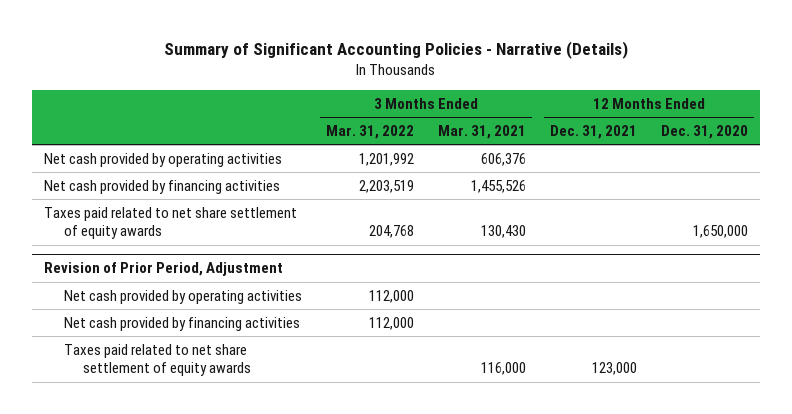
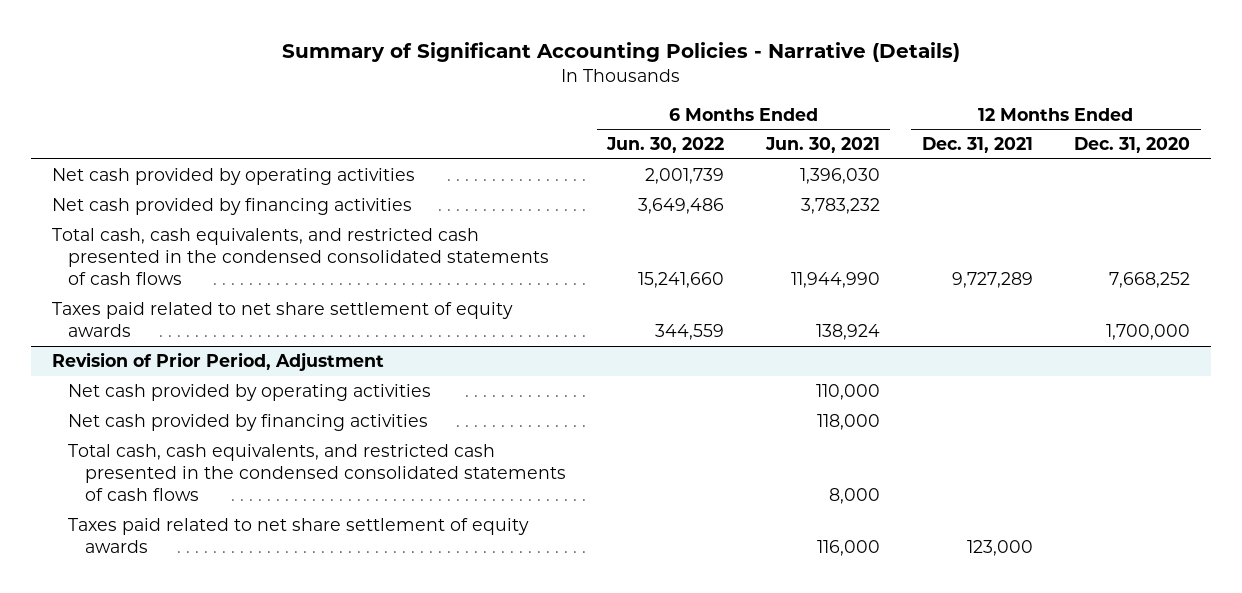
- | 3 Months Ended Mar. 31, 2022 | 3 Months Ended Mar. 31, 2021 | 12 Months Ended Dec. 31, 2021 | 12 Months Ended Dec. 31, 2020
+ | 6 Months Ended Jun. 30, 2022 | 6 Months Ended Jun. 30, 2021 | 12 Months Ended Dec. 31, 2021 | 12 Months Ended Dec. 31, 2020
- Taxes paid related to net share settlement of equity awards | 204,768 | 130,430 | | 1,650,000
+ Total cash, cash equivalents, and restricted cash presented in the condensed consolidated statements of cash flows | 15,241,660 | 11,944,990 | 9,727,289 | 7,668,252
+ Taxes paid related to net share settlement of equity awards | 344,559 | 138,924 | | 1,700,000
@ Revision of Prior Period, Adjustment
+ Total cash, cash equivalents, and restricted cash presented in the condensed consolidated statements of cash flows | | 8,000 | |

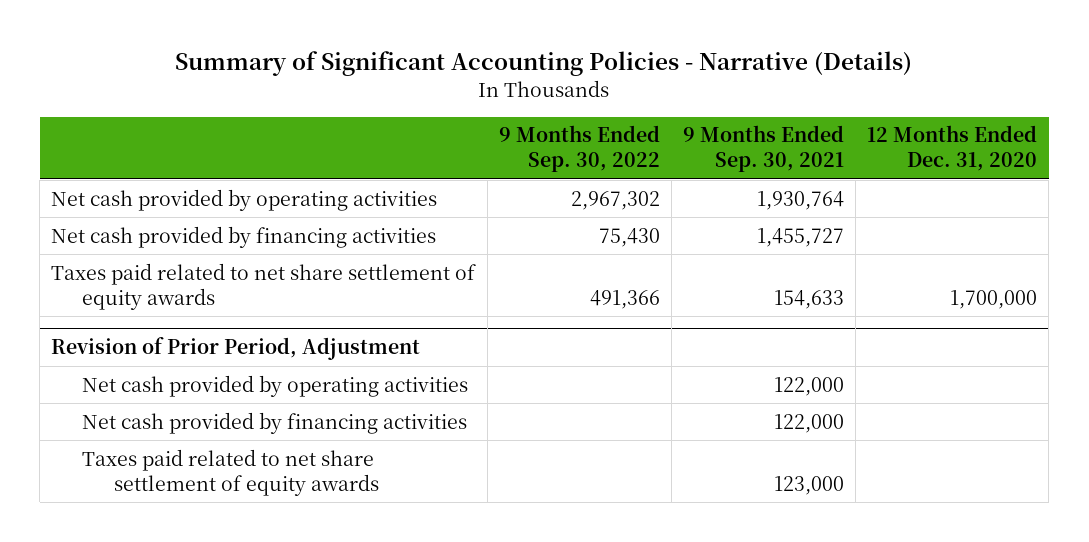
- | 6 Months Ended Jun. 30, 2022 | 6 Months Ended Jun. 30, 2021 | 12 Months Ended Dec. 31, 2021 | 12 Months Ended Dec. 31, 2020
+ | 9 Months Ended Sep. 30, 2022 | 9 Months Ended Sep. 30, 2021 | 12 Months Ended Dec. 31, 2020
- Total cash, cash equivalents, and restricted cash presented in the condensed consolidated statements of cash flows | 15,241,660 | 11,944,990 | 9,727,289 | 7,668,252
@ Revision of Prior Period, Adjustment
- Total cash, cash equivalents, and restricted cash presented in the condensed consolidated statements of cash flows | | 8,000 | |

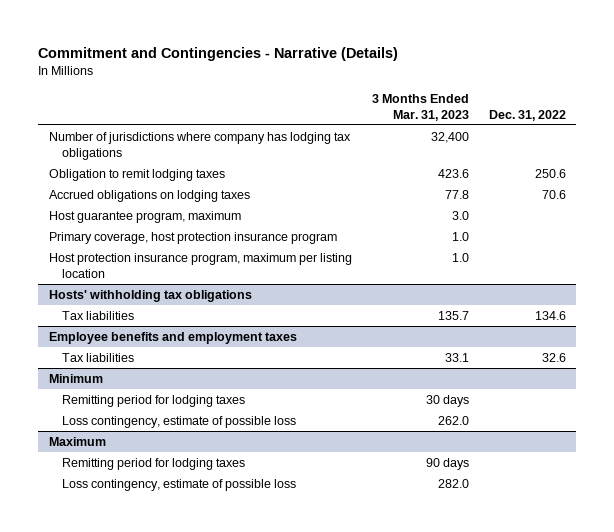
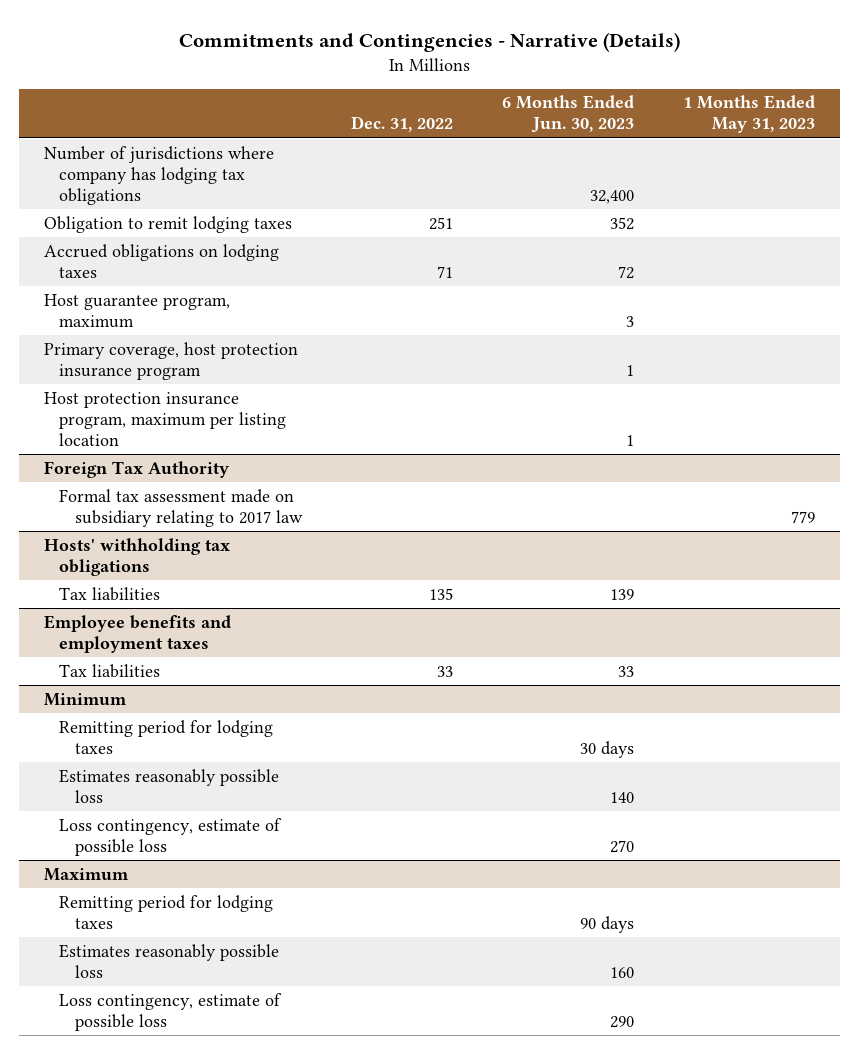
- Commitment and Contingencies - Narrative (Details)
+ Commitments and Contingencies - Narrative (Details)
- | 3 Months Ended Mar. 31, 2023 | Dec. 31, 2022
+ | Dec. 31, 2022 | 6 Months Ended Jun. 30, 2023 | 1 Months Ended May 31, 2023
- Obligation to remit lodging taxes | 423.6 | 250.6
- Accrued obligations on lodging taxes | 77.8 | 70.6
+ Obligation to remit lodging taxes | 251 | 352 |
+ Accrued obligations on lodging taxes | 71 | 72 |
+ Foreign Tax Authority
+ Formal tax assessment made on subsidiary relating to 2017 law | | | 779
@ Hosts' withholding tax obligations
- Tax liabilities | 135.7 | 134.6
+ Tax liabilities | 135 | 139 |
@ Employee benefits and employment taxes
- Tax liabilities | 33.1 | 32.6
+ Tax liabilities | 33 | 33 |
@ Minimum
+ Estimates reasonably possible loss | | 140 |
@ Maximum
+ Estimates reasonably possible loss | | 160 |

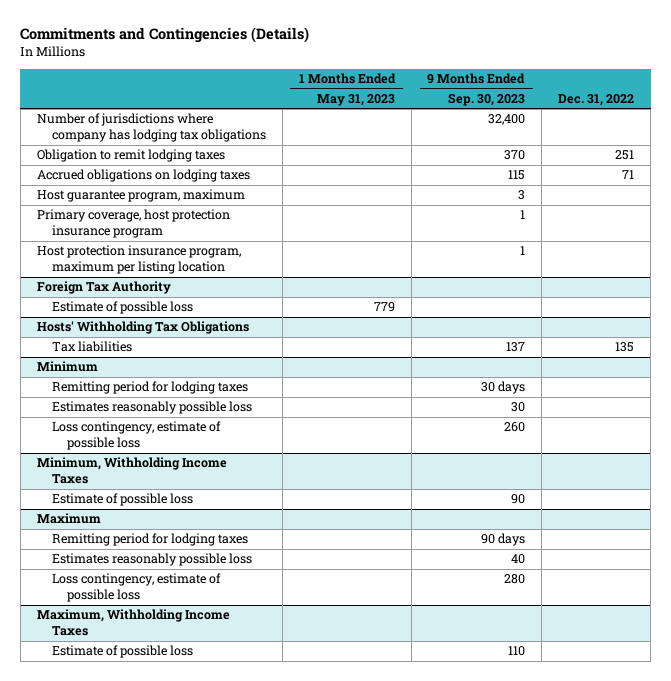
- Commitments and Contingencies - Narrative (Details)
+ Commitments and Contingencies (Details)
- | Dec. 31, 2022 | 6 Months Ended Jun. 30, 2023 | 1 Months Ended May 31, 2023
+ | 1 Months Ended May 31, 2023 | 9 Months Ended Sep. 30, 2023 | Dec. 31, 2022
@ Foreign Tax Authority
- Formal tax assessment made on subsidiary relating to 2017 law | | | 779
- Hosts' withholding tax obligations
@ Foreign Tax Authority
+ Estimate of possible loss | 779 | |
+ Hosts' Withholding Tax Obligations
- Employee benefits and employment taxes
- Tax liabilities | 33 | 33 |
+ Minimum, Withholding Income Taxes
+ Estimate of possible loss | | 90 |
+ Maximum, Withholding Income Taxes
+ Estimate of possible loss | | 110 |

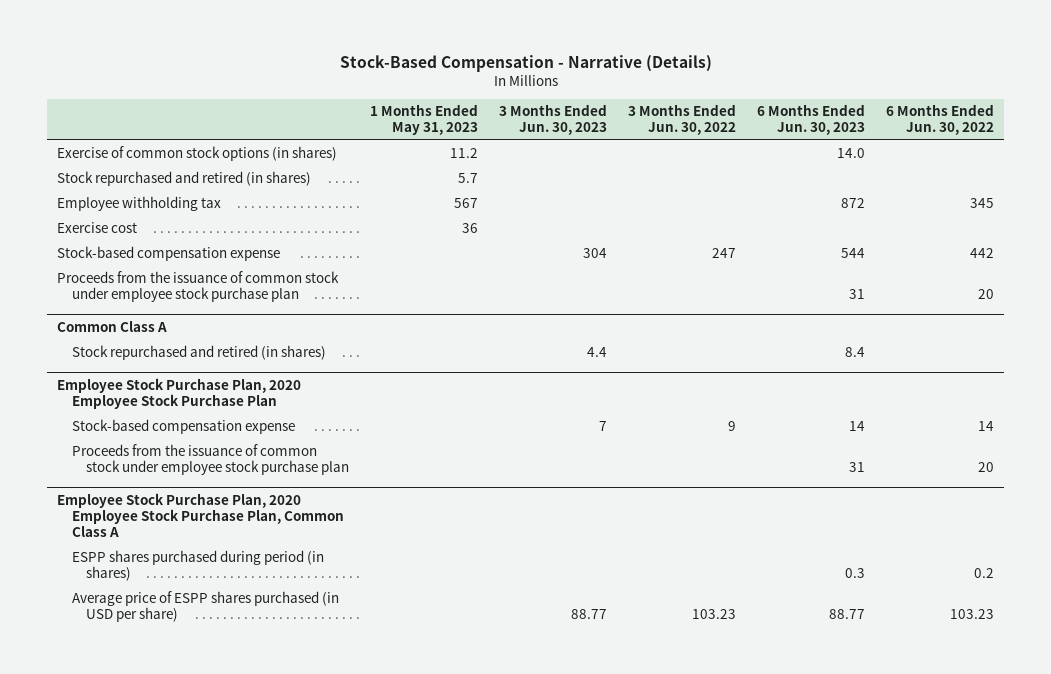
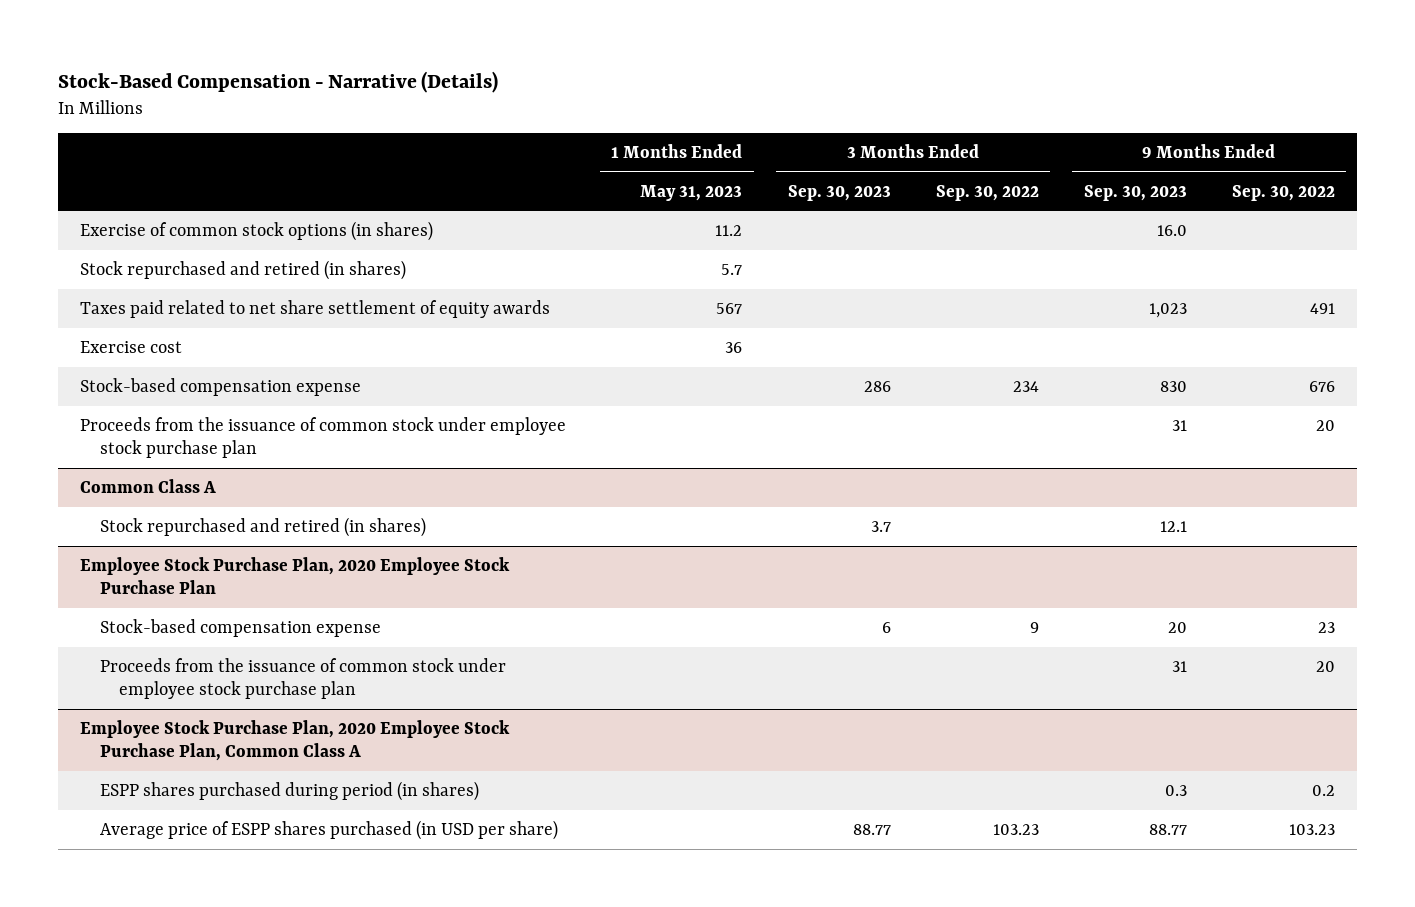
- | 1 Months Ended May 31, 2023 | 3 Months Ended Jun. 30, 2023 | 3 Months Ended Jun. 30, 2022 | 6 Months Ended Jun. 30, 2023 | 6 Months Ended Jun. 30, 2022
+ | 1 Months Ended May 31, 2023 | 3 Months Ended Sep. 30, 2023 | 3 Months Ended Sep. 30, 2022 | 9 Months Ended Sep. 30, 2023 | 9 Months Ended Sep. 30, 2022
- Employee withholding tax | 567 | | | 872 | 345
+ Taxes paid related to net share settlement of equity awards | 567 | | | 1,023 | 491

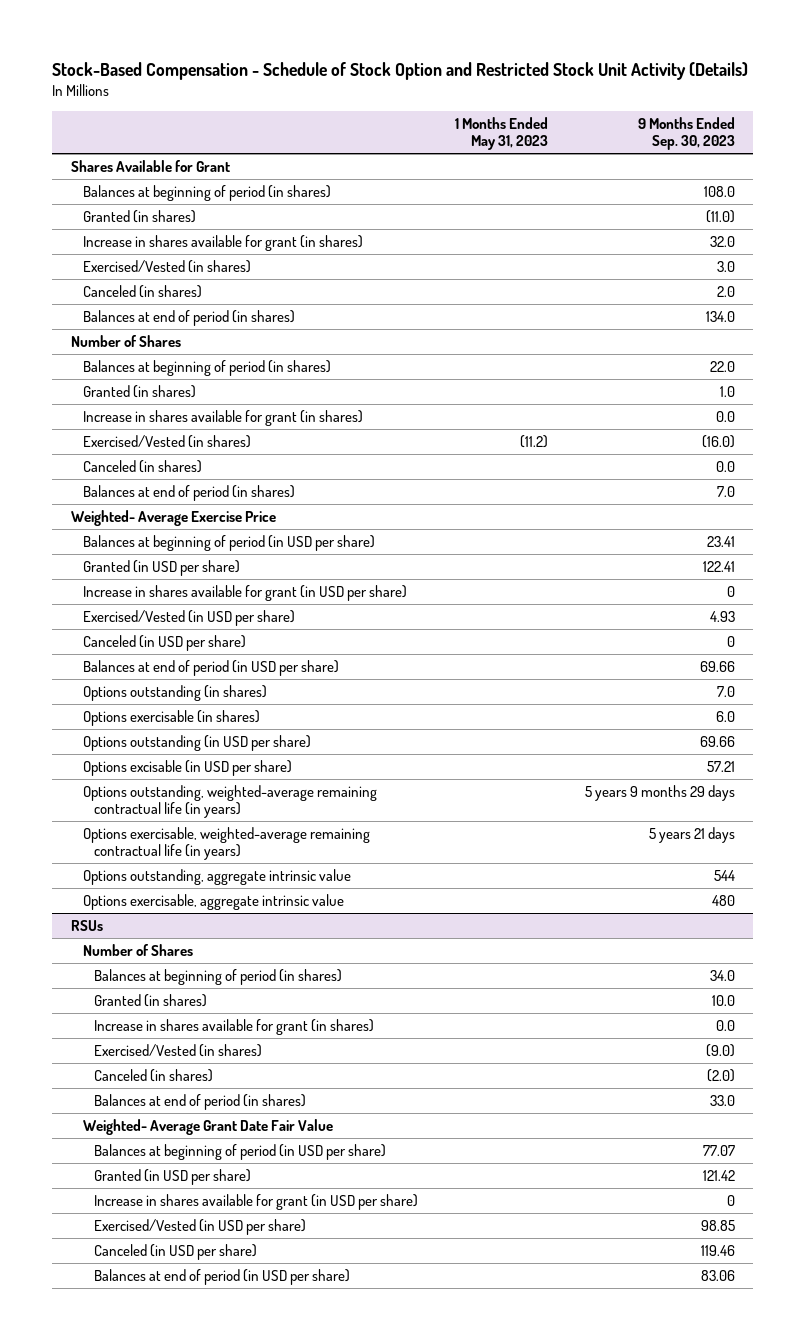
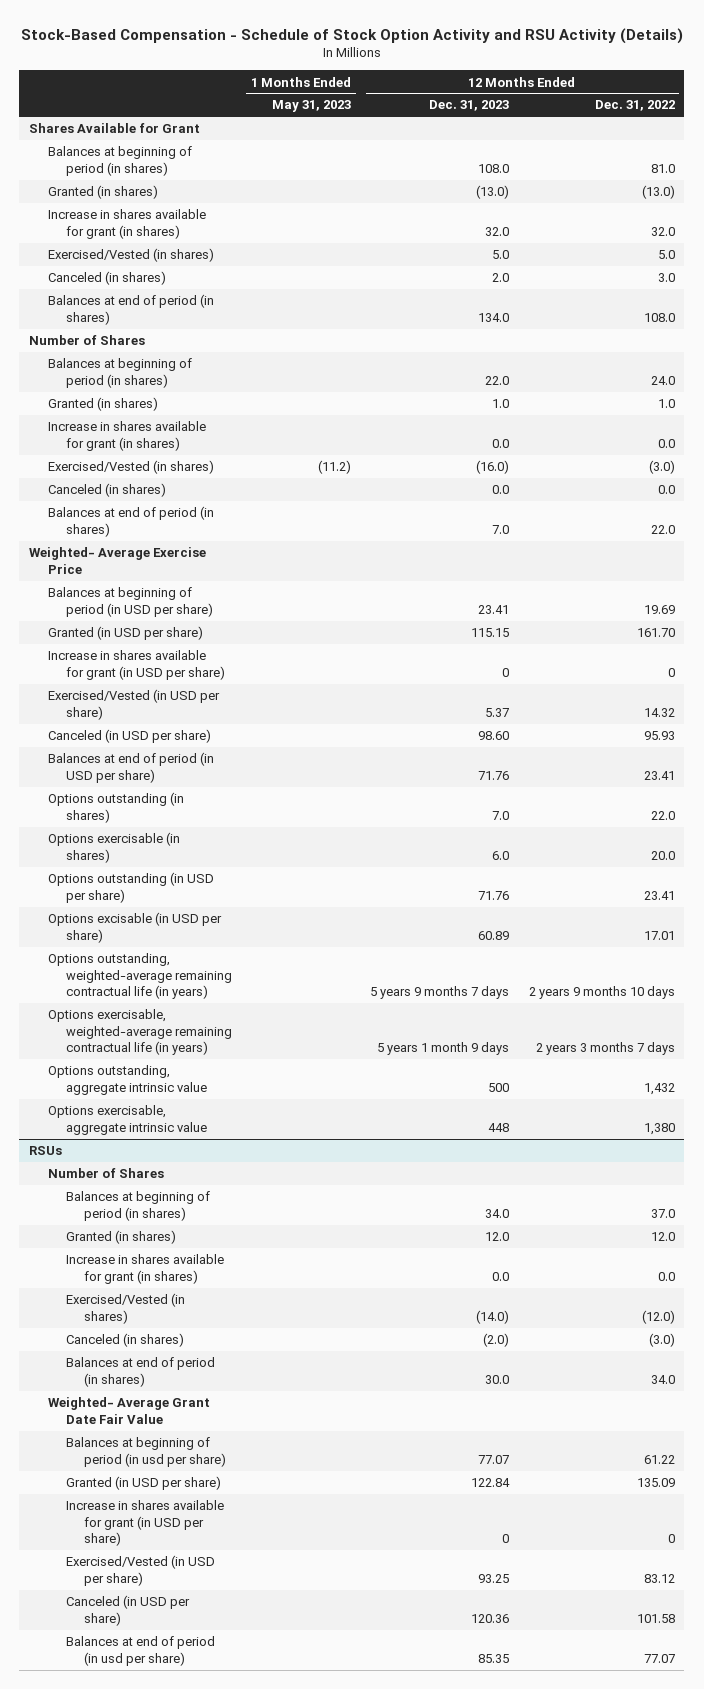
- Stock-Based Compensation - Schedule of Stock Option and Restricted Stock Unit Activity (Details)
+ Stock-Based Compensation - Schedule of Stock Option Activity and RSU Activity (Details)
- | 1 Months Ended May 31, 2023 | 9 Months Ended Sep. 30, 2023
+ | 1 Months Ended May 31, 2023 | 12 Months Ended Dec. 31, 2023 | 12 Months Ended Dec. 31, 2022
@ RSUs
- Balances at beginning of period (in USD per share) | | 77.07
+ Balances at beginning of period (in usd per share) | | 77.07 | 61.22
- Balances at end of period (in USD per share) | | 83.06
+ Balances at end of period (in usd per share) | | 85.35 | 77.07

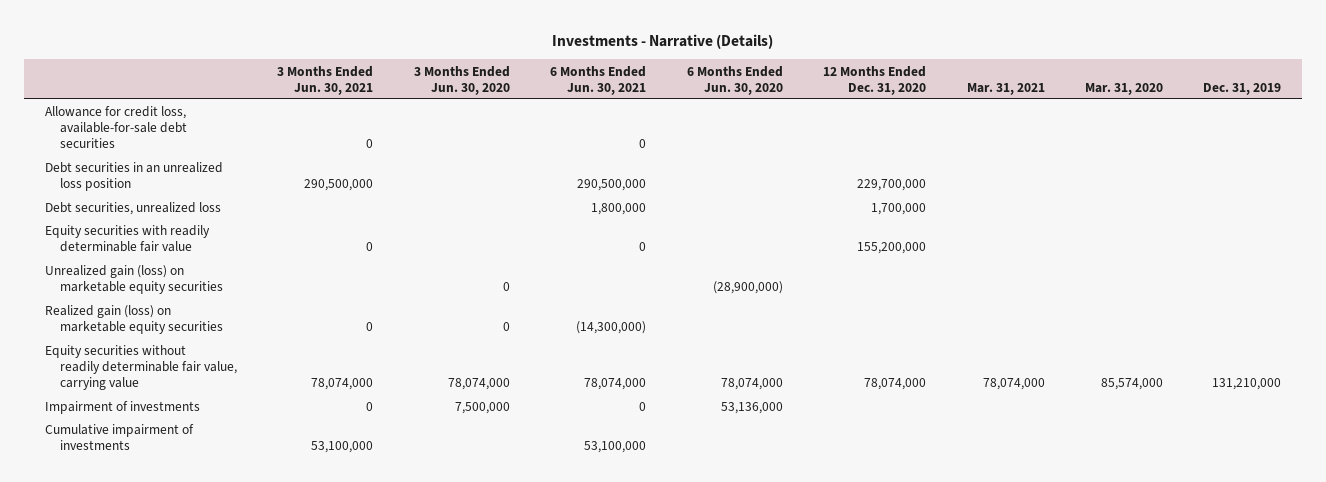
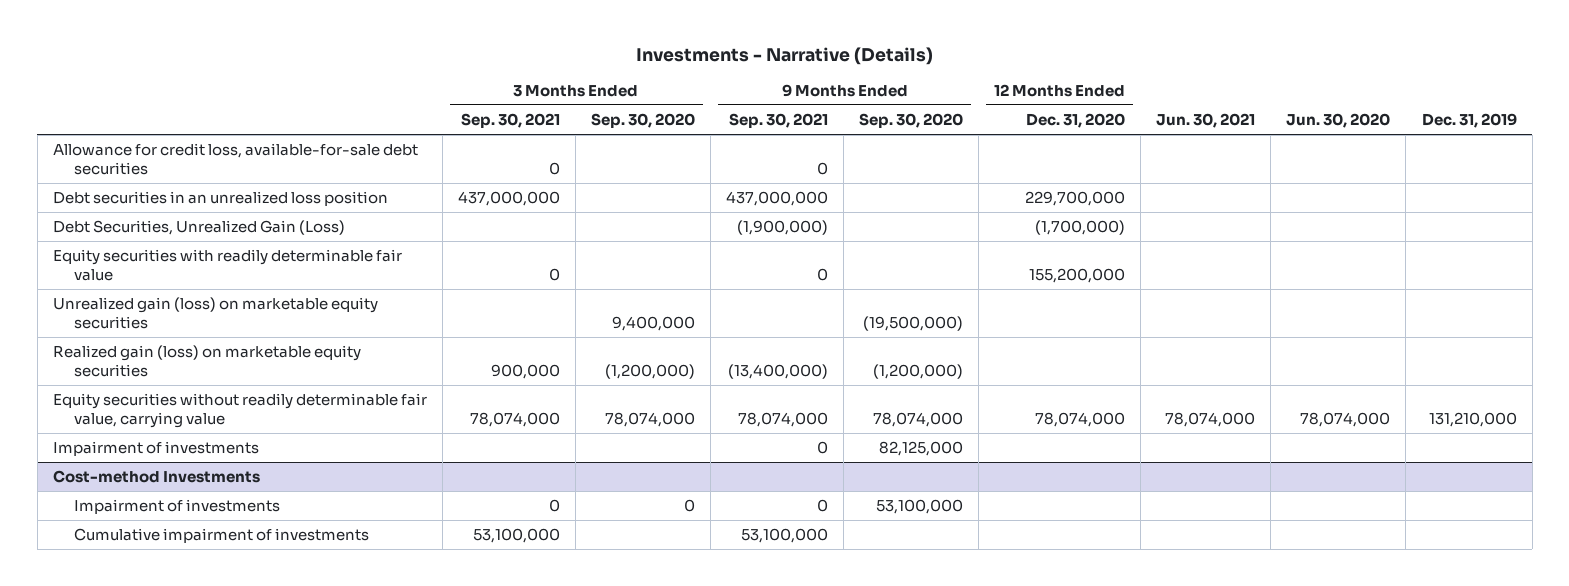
- | 3 Months Ended Jun. 30, 2021 | 3 Months Ended Jun. 30, 2020 | 6 Months Ended Jun. 30, 2021 | 6 Months Ended Jun. 30, 2020 | 12 Months Ended Dec. 31, 2020 | Mar. 31, 2021 | Mar. 31, 2020 | Dec. 31, 2019
+ | 3 Months Ended Sep. 30, 2021 | 3 Months Ended Sep. 30, 2020 | 9 Months Ended Sep. 30, 2021 | 9 Months Ended Sep. 30, 2020 | 12 Months Ended Dec. 31, 2020 | Jun. 30, 2021 | Jun. 30, 2020 | Dec. 31, 2019
- Debt securities, unrealized loss | | | 1,800,000 | | 1,700,000 | | |
+ Debt Securities, Unrealized Gain (Loss) | | | (1,900,000) | | (1,700,000) | | |
- Cumulative impairment of investments | 53,100,000 | | 53,100,000 | | | | |
+ Cost-method Investments
+ Impairment of investments | 0 | 0 | 0 | 53,100,000 | | | |
+ Cumulative impairment of investments | 53,100,000 | | 53,100,000 | | | | |

